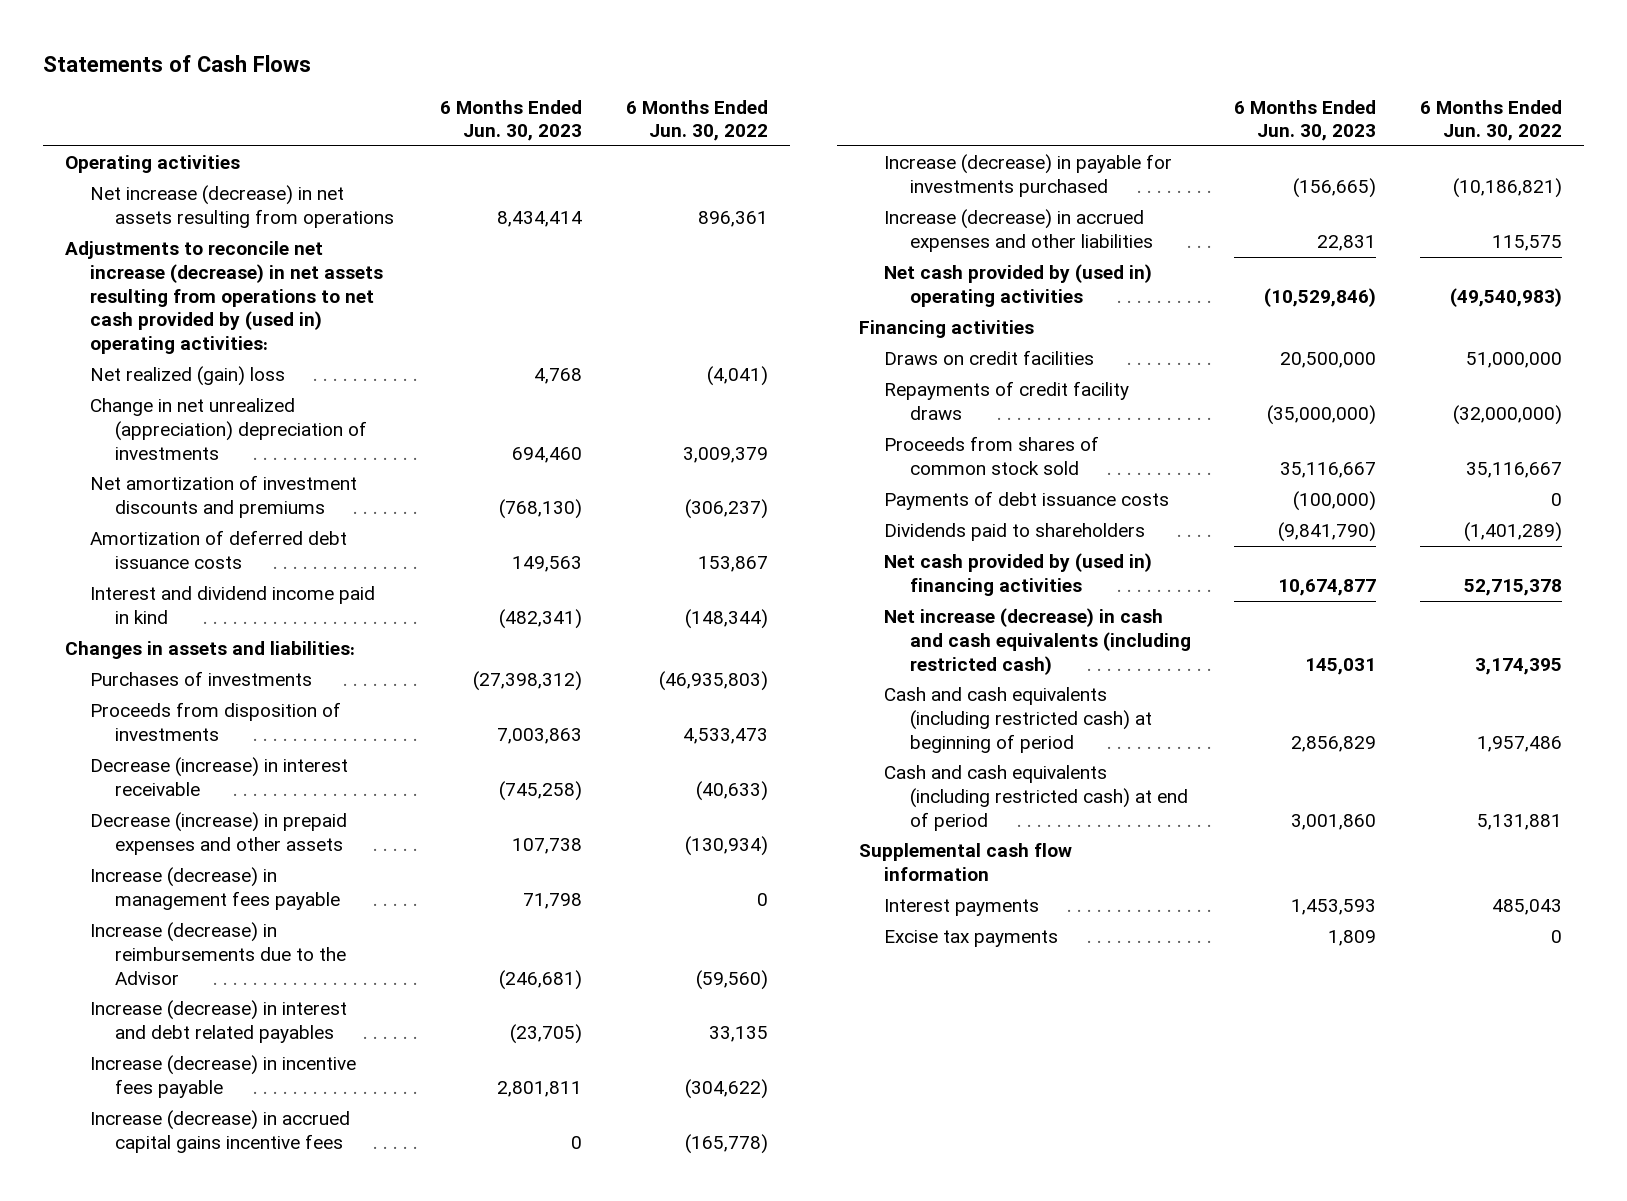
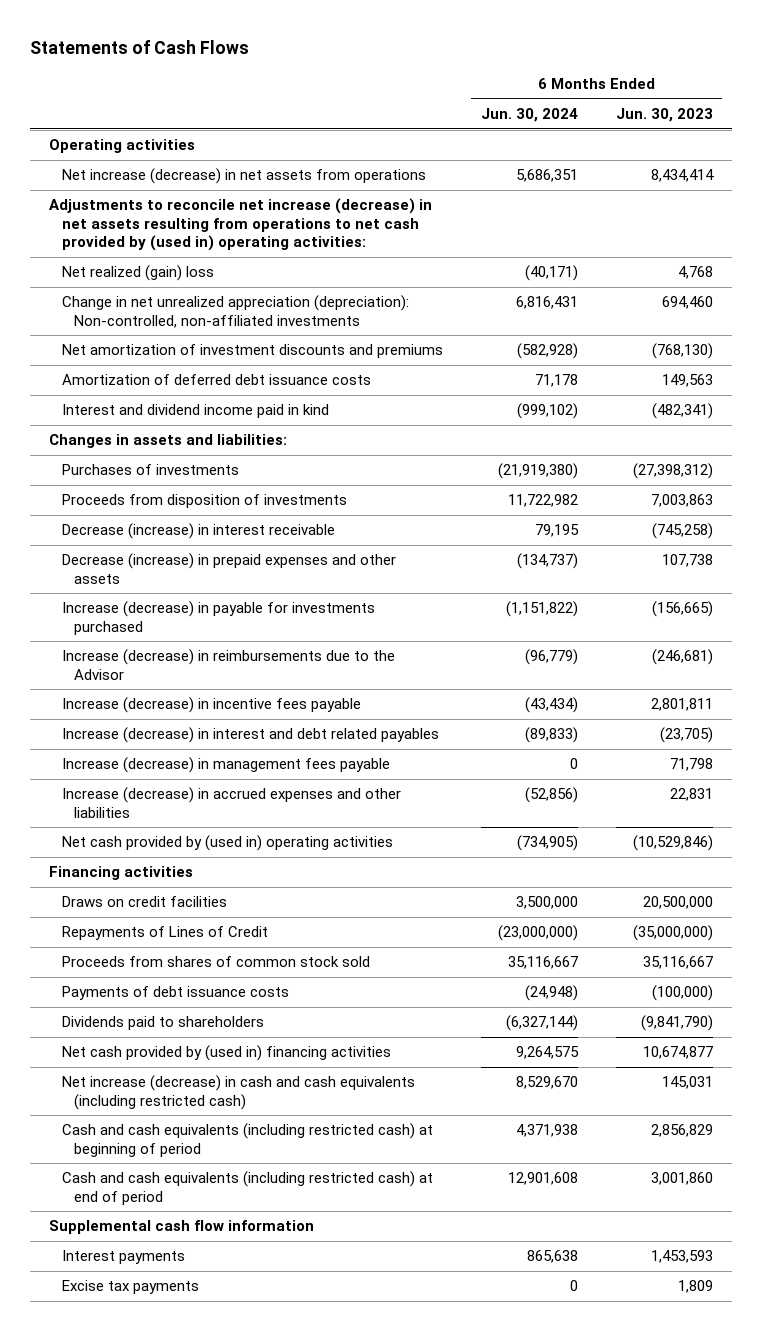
- | 6 Months Ended Jun. 30, 2023 | 6 Months Ended Jun. 30, 2022
+ | 6 Months Ended Jun. 30, 2024 | 6 Months Ended Jun. 30, 2023
- Net increase (decrease) in net assets resulting from operations | 8,434,414 | 896,361
+ Net increase (decrease) in net assets from operations | 5,686,351 | 8,434,414
- Change in net unrealized (appreciation) depreciation of investments | 694,460 | 3,009,379
+ Change in net unrealized appreciation (depreciation): Non-controlled, non-affiliated investments | 6,816,431 | 694,460
moved up: Increase (decrease) in payable for investments purchased | (1,151,822) | (156,665)
- Increase (decrease) in accrued capital gains incentive fees | 0 | (165,778)
moved down: Increase (decrease) in interest and debt related payables | (89,833) | (23,705)
moved down: Increase (decrease) in management fees payable | 0 | 71,798
- Repayments of credit facility draws | (35,000,000) | (32,000,000)
+ Repayments of Lines of Credit | (23,000,000) | (35,000,000)

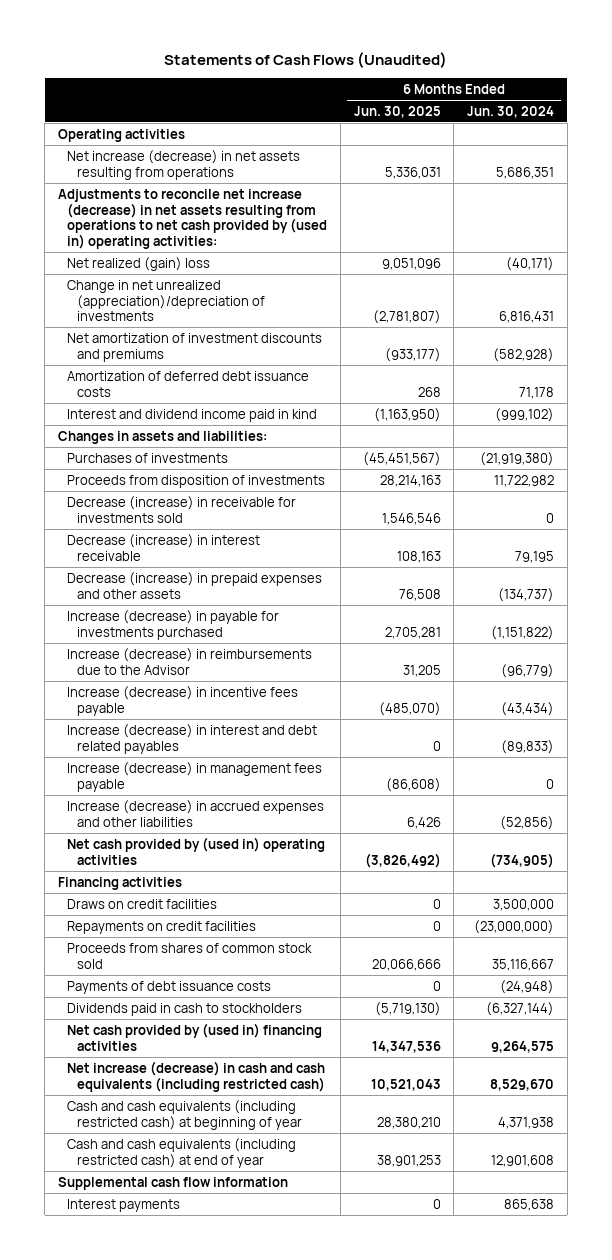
- Statements of Cash Flows
+ Statements of Cash Flows (Unaudited)
- | 6 Months Ended Jun. 30, 2024 | 6 Months Ended Jun. 30, 2023
+ | 6 Months Ended Jun. 30, 2025 | 6 Months Ended Jun. 30, 2024
- Net increase (decrease) in net assets from operations | 5,686,351 | 8,434,414
+ Net increase (decrease) in net assets resulting from operations | 5,336,031 | 5,686,351
- Change in net unrealized appreciation (depreciation): Non-controlled, non-affiliated investments | 6,816,431 | 694,460
+ Change in net unrealized (appreciation)/depreciation of investments | (2,781,807) | 6,816,431
+ Decrease (increase) in receivable for investments sold | 1,546,546 | 0
- Repayments of Lines of Credit | (23,000,000) | (35,000,000)
+ Repayments on credit facilities | 0 | (23,000,000)
- Dividends paid to shareholders | (6,327,144) | (9,841,790)
+ Dividends paid in cash to stockholders | (5,719,130) | (6,327,144)
- Cash and cash equivalents (including restricted cash) at beginning of period | 4,371,938 | 2,856,829
- Cash and cash equivalents (including restricted cash) at end of period | 12,901,608 | 3,001,860
+ Cash and cash equivalents (including restricted cash) at beginning of year | 28,380,210 | 4,371,938
+ Cash and cash equivalents (including restricted cash) at end of year | 38,901,253 | 12,901,608
- Excise tax payments | 0 | 1,809

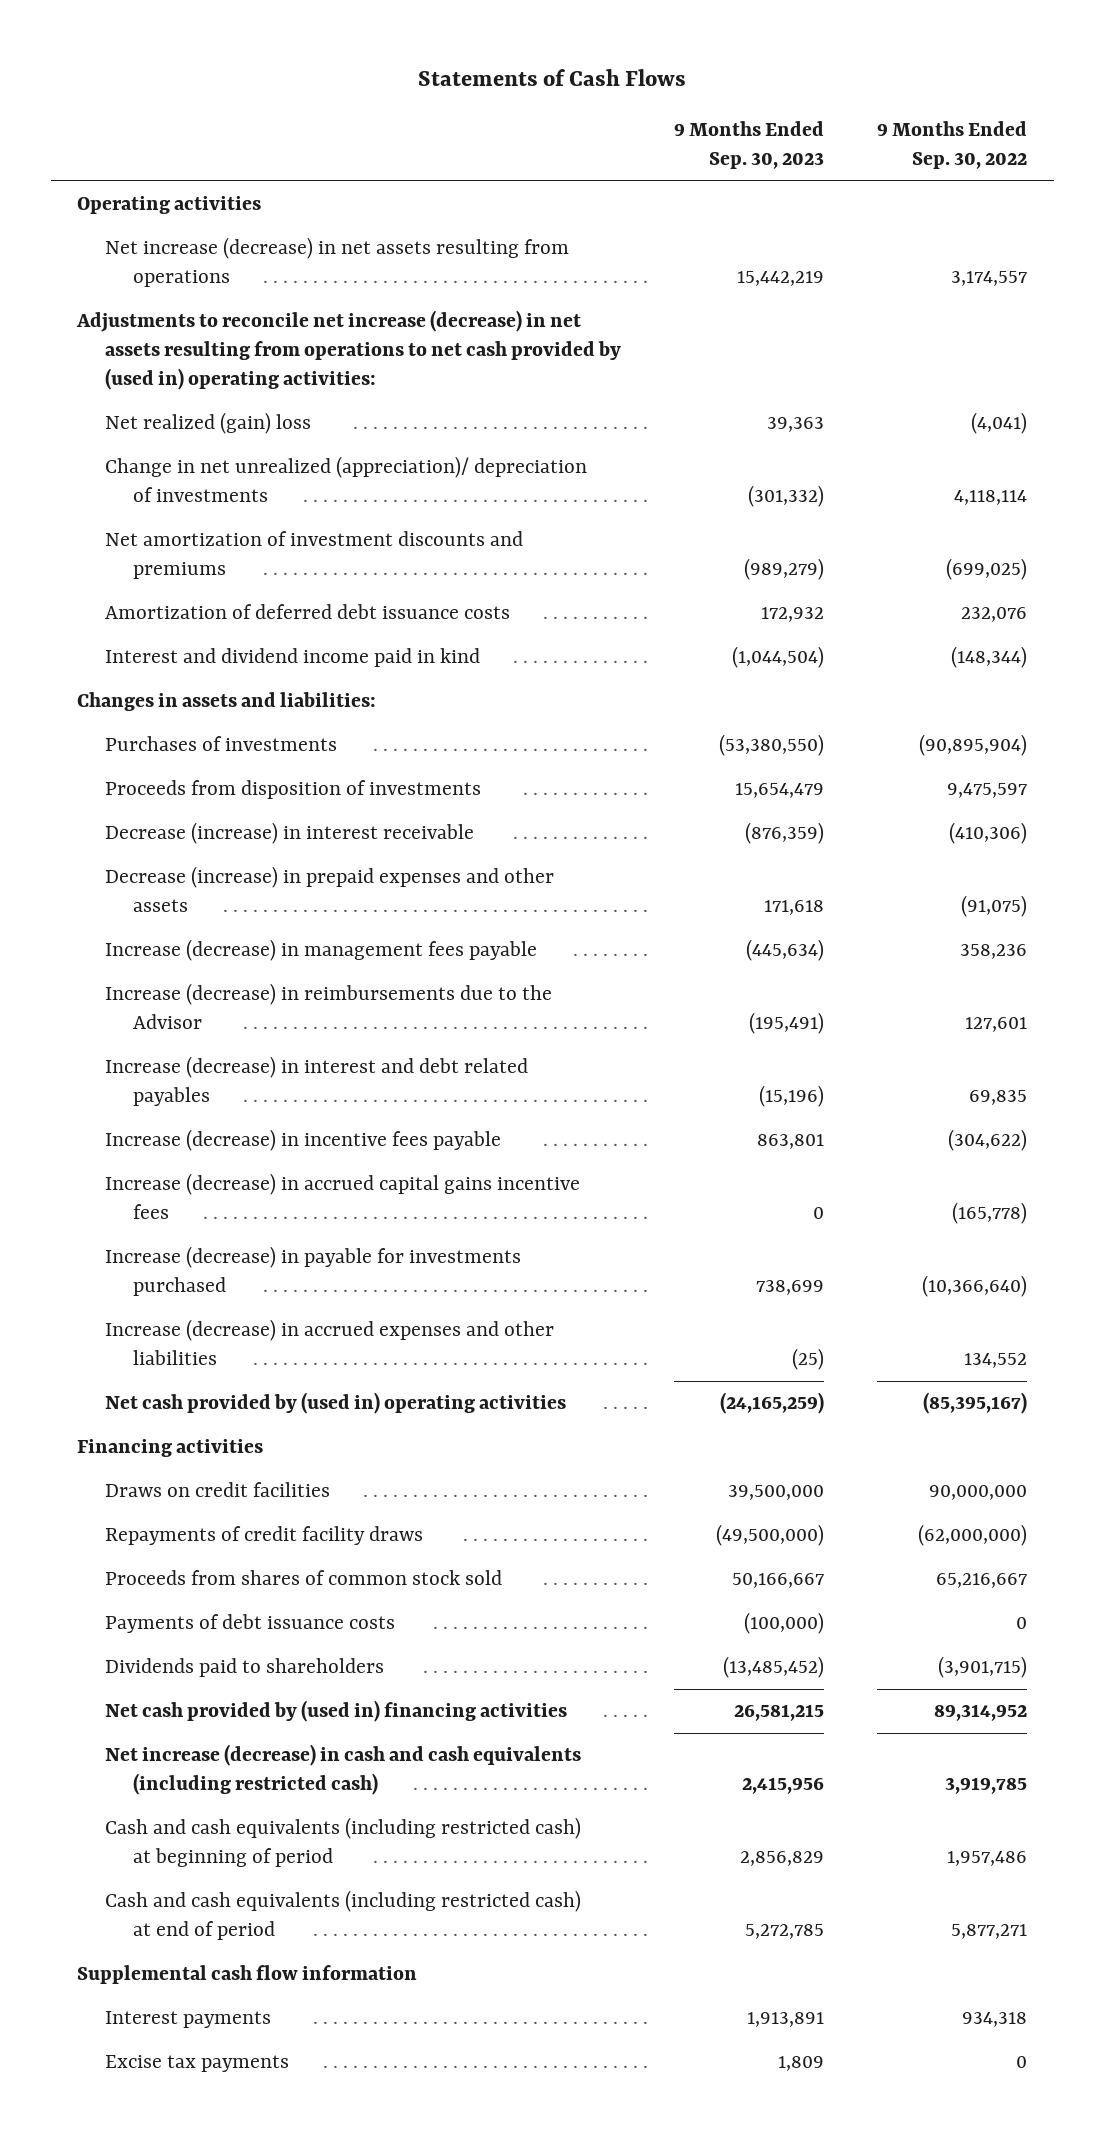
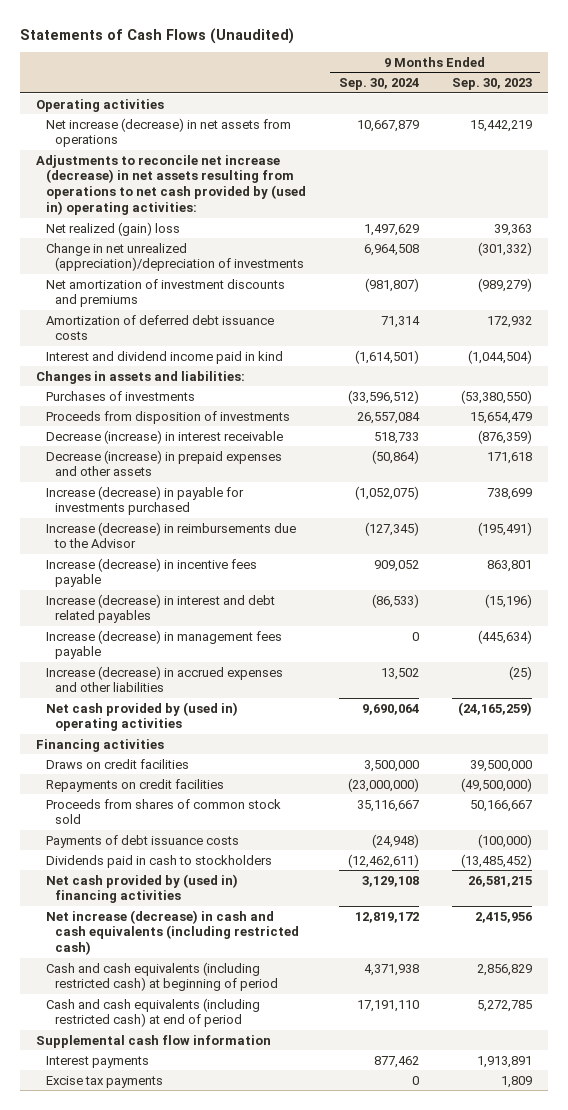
- Statements of Cash Flows
+ Statements of Cash Flows (Unaudited)
- | 9 Months Ended Sep. 30, 2023 | 9 Months Ended Sep. 30, 2022
+ | 9 Months Ended Sep. 30, 2024 | 9 Months Ended Sep. 30, 2023
- Net increase (decrease) in net assets resulting from operations | 15,442,219 | 3,174,557
+ Net increase (decrease) in net assets from operations | 10,667,879 | 15,442,219
- Change in net unrealized (appreciation)/ depreciation of investments | (301,332) | 4,118,114
+ Change in net unrealized (appreciation)/depreciation of investments | 6,964,508 | (301,332)
moved up: Increase (decrease) in payable for investments purchased | (1,052,075) | 738,699
- Increase (decrease) in accrued capital gains incentive fees | 0 | (165,778)
moved down: Increase (decrease) in interest and debt related payables | (86,533) | (15,196)
moved down: Increase (decrease) in management fees payable | 0 | (445,634)
- Repayments of credit facility draws | (49,500,000) | (62,000,000)
+ Repayments on credit facilities | (23,000,000) | (49,500,000)
- Dividends paid to shareholders | (13,485,452) | (3,901,715)
+ Dividends paid in cash to stockholders | (12,462,611) | (13,485,452)

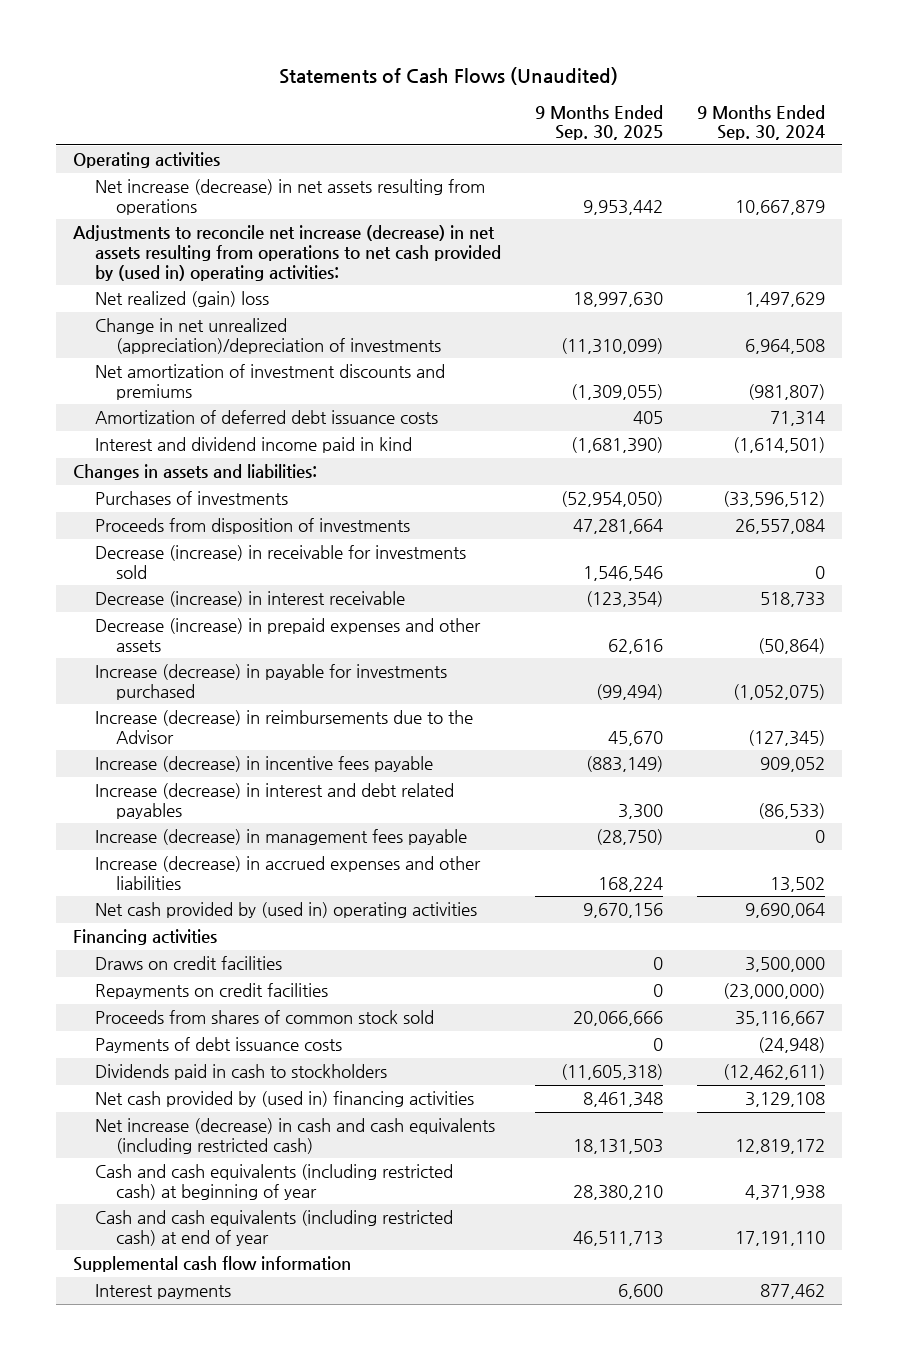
- | 9 Months Ended Sep. 30, 2024 | 9 Months Ended Sep. 30, 2023
+ | 9 Months Ended Sep. 30, 2025 | 9 Months Ended Sep. 30, 2024
- Net increase (decrease) in net assets from operations | 10,667,879 | 15,442,219
+ Net increase (decrease) in net assets resulting from operations | 9,953,442 | 10,667,879
+ Decrease (increase) in receivable for investments sold | 1,546,546 | 0
- Cash and cash equivalents (including restricted cash) at beginning of period | 4,371,938 | 2,856,829
- Cash and cash equivalents (including restricted cash) at end of period | 17,191,110 | 5,272,785
+ Cash and cash equivalents (including restricted cash) at beginning of year | 28,380,210 | 4,371,938
+ Cash and cash equivalents (including restricted cash) at end of year | 46,511,713 | 17,191,110
- Excise tax payments | 0 | 1,809

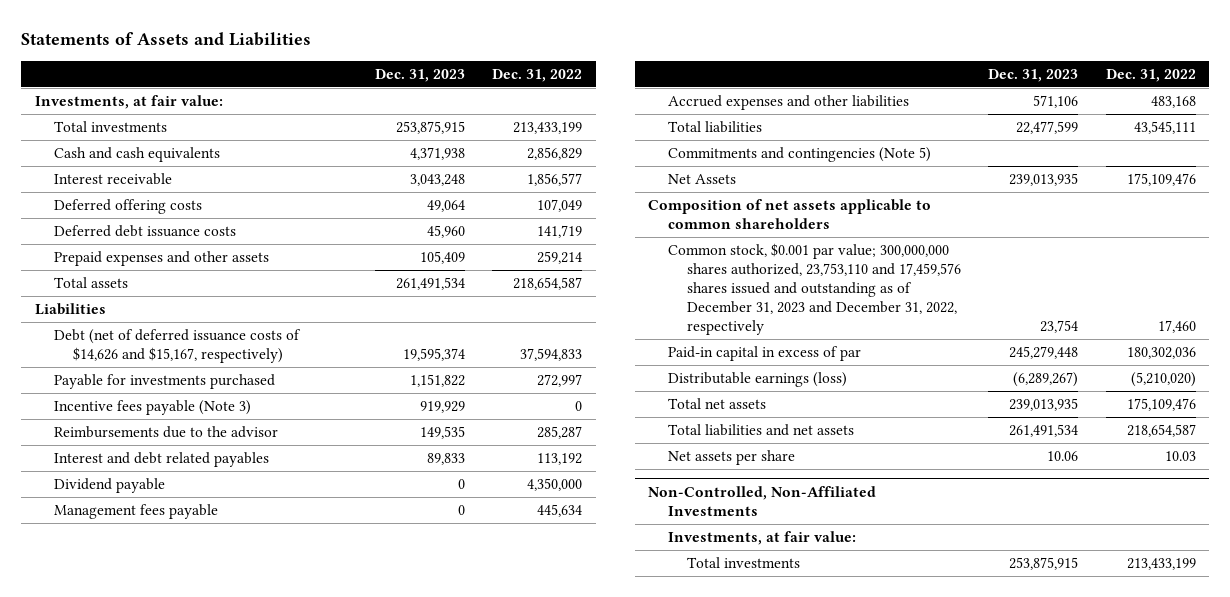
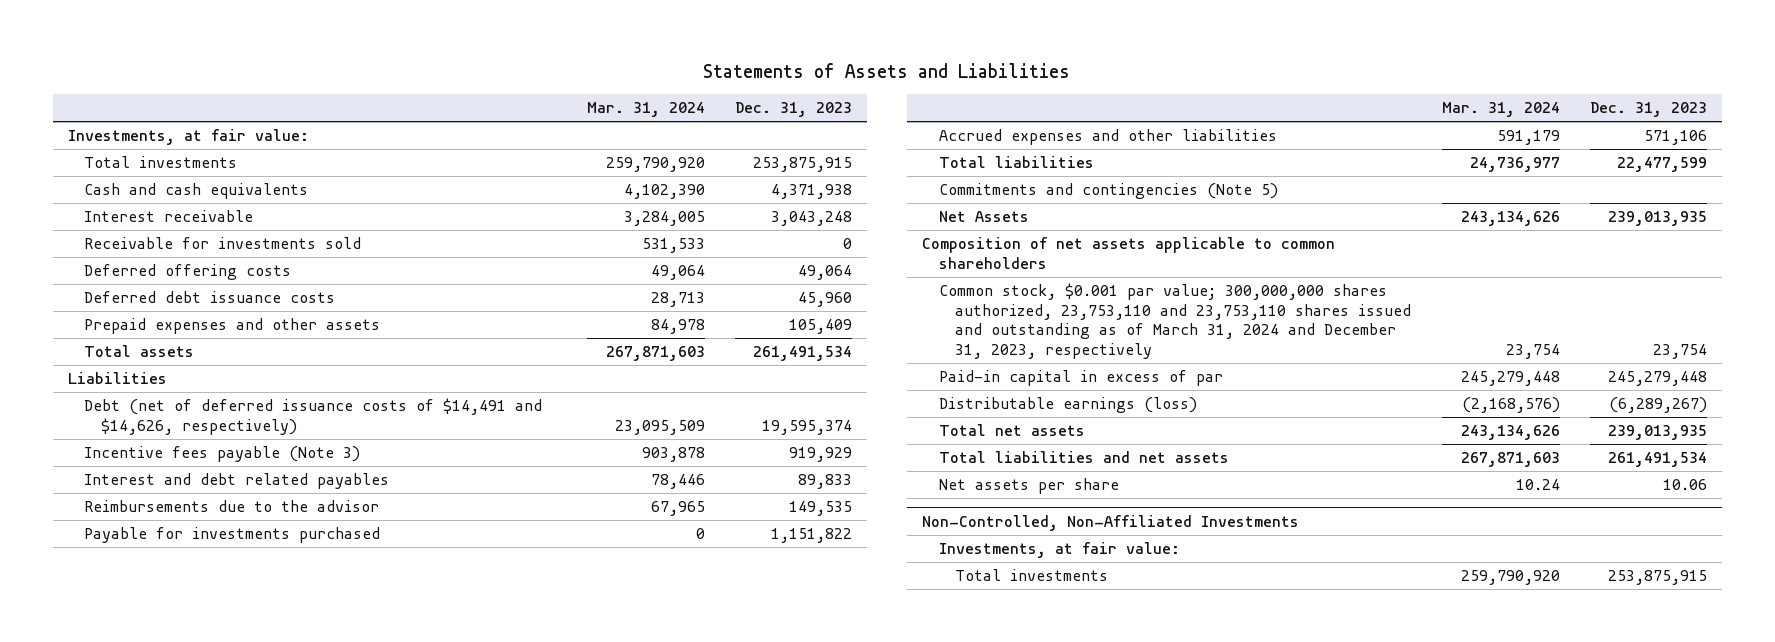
- | Dec. 31, 2023 | Dec. 31, 2022
+ | Mar. 31, 2024 | Dec. 31, 2023
+ Receivable for investments sold | 531,533 | 0
- Debt (net of deferred issuance costs of $14,626 and $15,167, respectively) | 19,595,374 | 37,594,833
+ Debt (net of deferred issuance costs of $14,491 and $14,626, respectively) | 23,095,509 | 19,595,374
- Dividend payable | 0 | 4,350,000
- Management fees payable | 0 | 445,634
moved down: Reimbursements due to the advisor | 67,965 | 149,535
moved down: Payable for investments purchased | 0 | 1,151,822
- Common stock, $0.001 par value; 300,000,000 shares authorized, 23,753,110 and 17,459,576 shares issued and outstanding as of December 31, 2023 and December 31, 2022, respectively | 23,754 | 17,460
+ Common stock, $0.001 par value; 300,000,000 shares authorized, 23,753,110 and 23,753,110 shares issued and outstanding as of March 31, 2024 and December 31, 2023, respectively | 23,754 | 23,754

